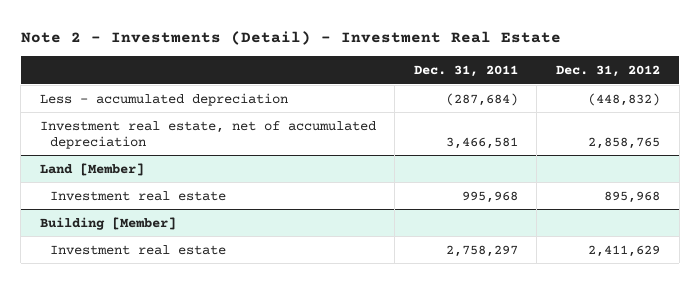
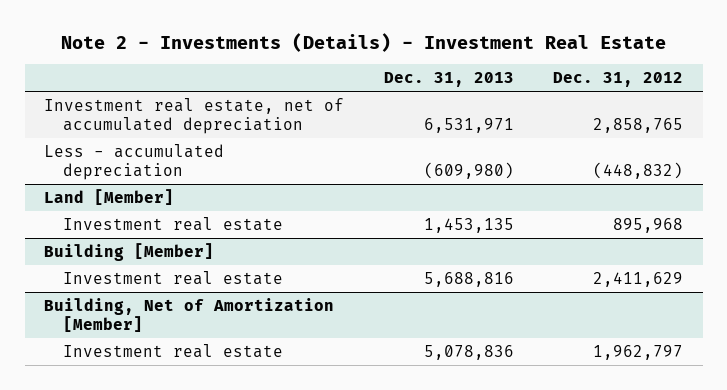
- Note 2 - Investments (Detail) - Investment Real Estate
+ Note 2 - Investments (Details) - Investment Real Estate
- | Dec. 31, 2011 | Dec. 31, 2012
+ | Dec. 31, 2013 | Dec. 31, 2012
moved down: Less - accumulated depreciation | (609,980) | (448,832)
+ Building, Net of Amortization [Member]
+ Investment real estate | 5,078,836 | 1,962,797

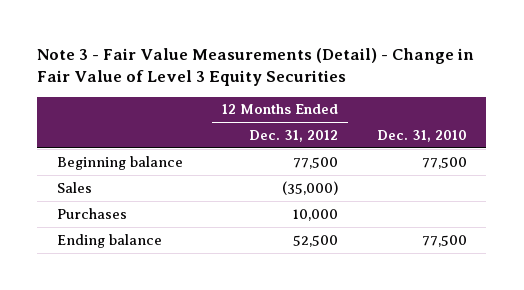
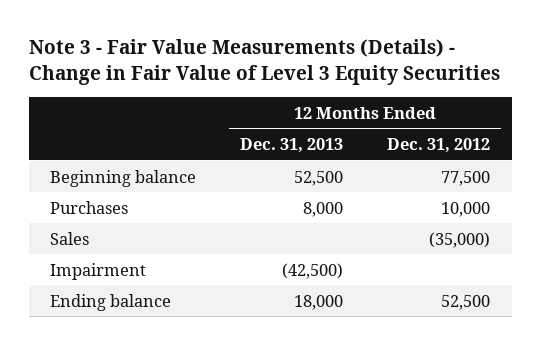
- Note 3 - Fair Value Measurements (Detail) - Change in Fair Value of Level 3 Equity Securities
+ Note 3 - Fair Value Measurements (Details) - Change in Fair Value of Level 3 Equity Securities
- | 12 Months Ended Dec. 31, 2012 | Dec. 31, 2010
+ | 12 Months Ended Dec. 31, 2013 | 12 Months Ended Dec. 31, 2012
moved down: Sales | | (35,000)
+ Impairment | (42,500) |

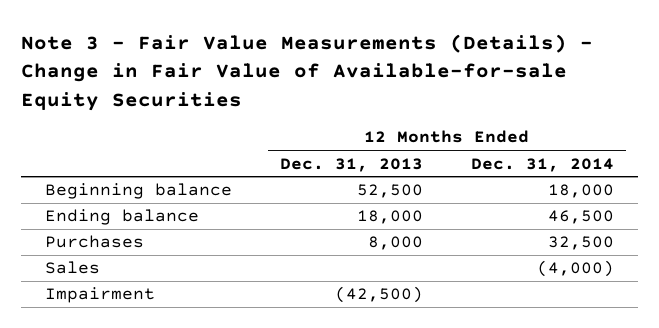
- Note 3 - Fair Value Measurements (Details) - Change in Fair Value of Level 3 Equity Securities
+ Note 3 - Fair Value Measurements (Details) - Change in Fair Value of Available-for-sale Equity Securities
- | 12 Months Ended Dec. 31, 2013 | 12 Months Ended Dec. 31, 2012
+ | 12 Months Ended Dec. 31, 2013 | 12 Months Ended Dec. 31, 2014
moved up: Ending balance | 18,000 | 46,500

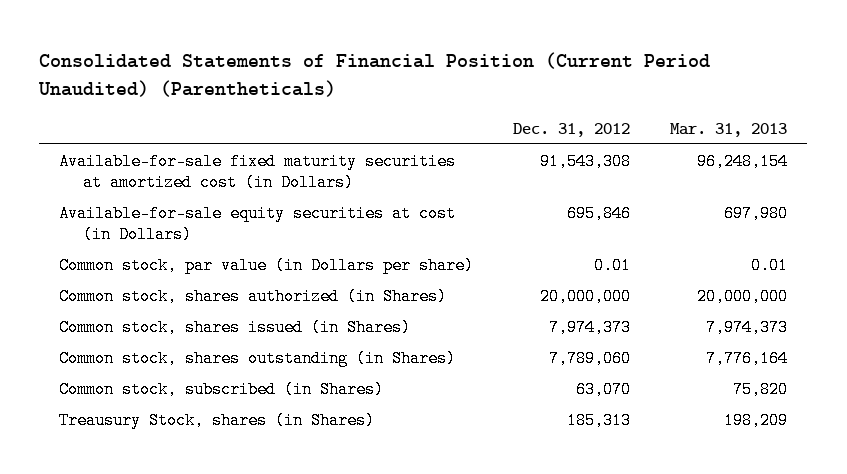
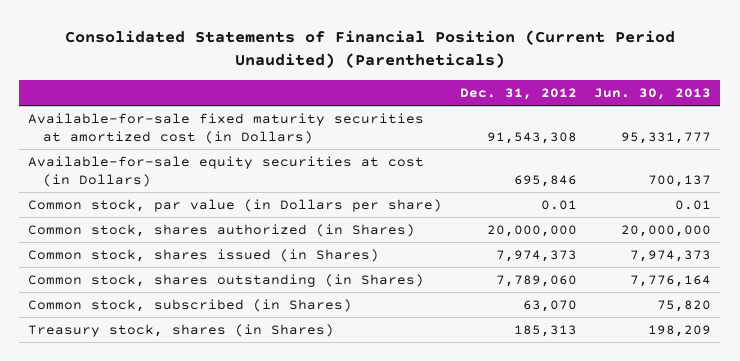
- | Dec. 31, 2012 | Mar. 31, 2013
+ | Dec. 31, 2012 | Jun. 30, 2013
- Treausury Stock, shares (in Shares) | 185,313 | 198,209
+ Treasury stock, shares (in Shares) | 185,313 | 198,209

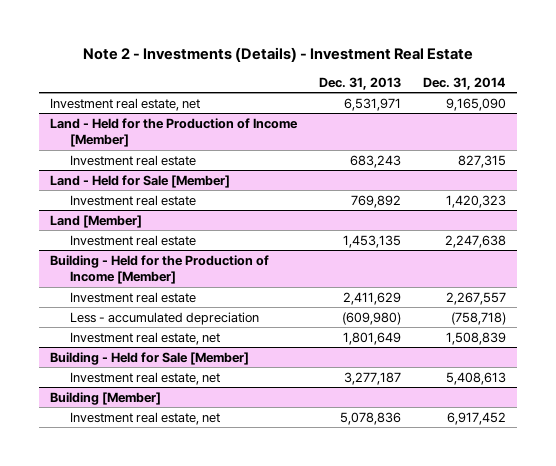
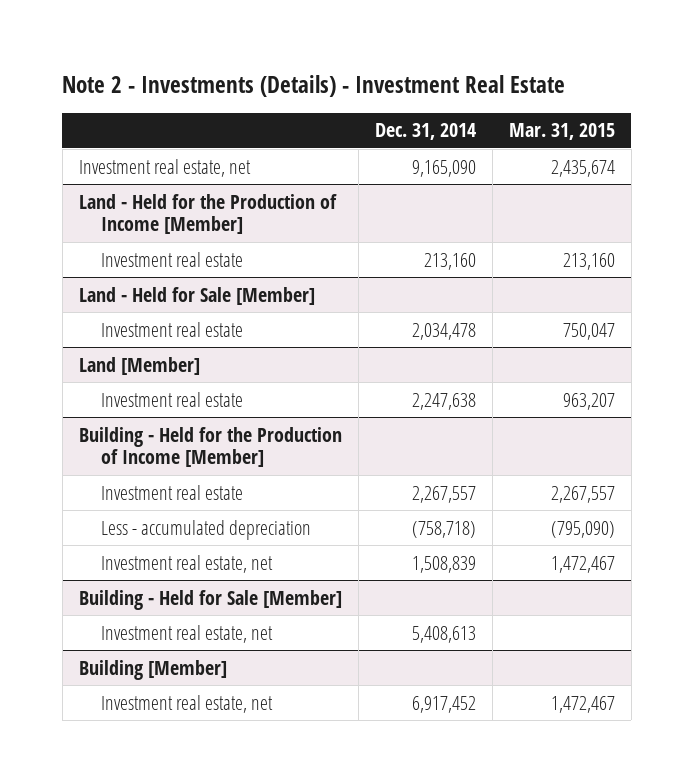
- | Dec. 31, 2013 | Dec. 31, 2014
+ | Dec. 31, 2014 | Mar. 31, 2015
@ Land - Held for the Production of Income [Member]
- Investment real estate | 683,243 | 827,315
+ Investment real estate | 213,160 | 213,160
@ Land - Held for Sale [Member]
- Investment real estate | 769,892 | 1,420,323
+ Investment real estate | 2,034,478 | 750,047

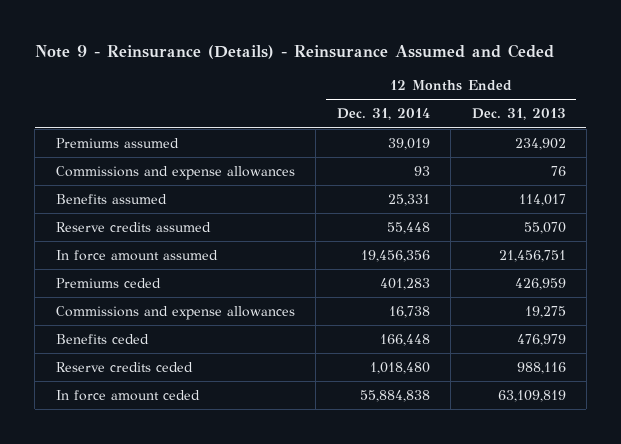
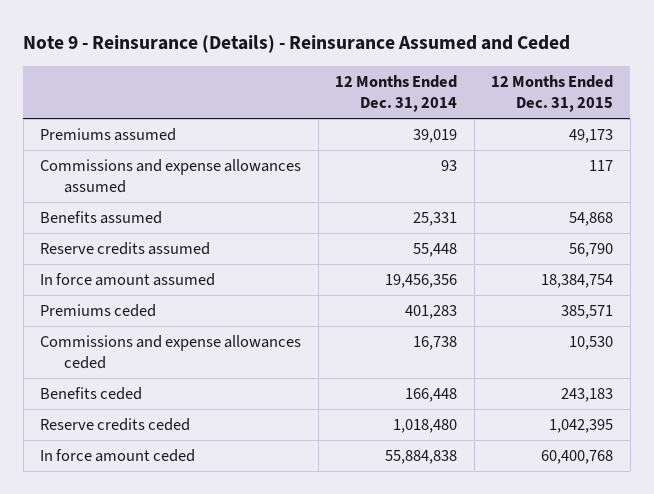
- | 12 Months Ended Dec. 31, 2014 | 12 Months Ended Dec. 31, 2013
+ | 12 Months Ended Dec. 31, 2014 | 12 Months Ended Dec. 31, 2015
- Commissions and expense allowances | 93 | 76
+ Commissions and expense allowances assumed | 93 | 117
- Commissions and expense allowances | 16,738 | 19,275
+ Commissions and expense allowances ceded | 16,738 | 10,530

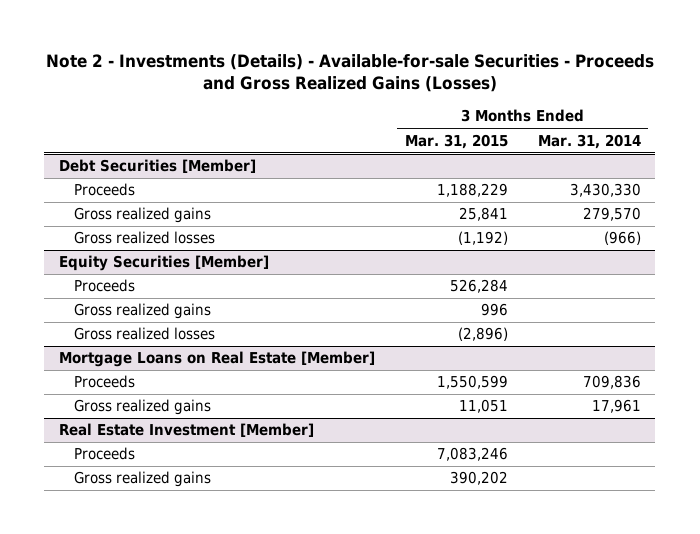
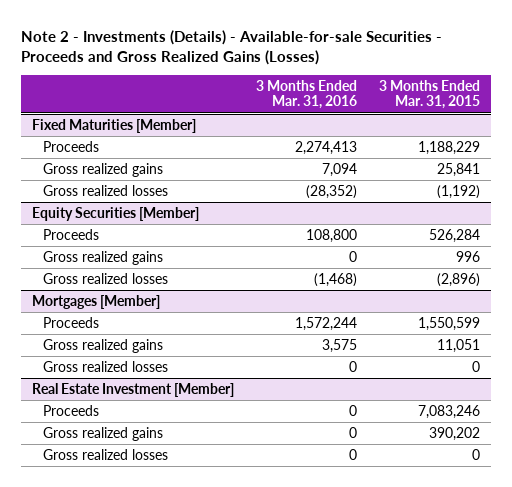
- | 3 Months Ended Mar. 31, 2015 | 3 Months Ended Mar. 31, 2014
+ | 3 Months Ended Mar. 31, 2016 | 3 Months Ended Mar. 31, 2015
- Debt Securities [Member]
+ Fixed Maturities [Member]
- Mortgage Loans on Real Estate [Member]
+ Mortgages [Member]
+ Gross realized losses | 0 | 0
@ Real Estate Investment [Member]
+ Gross realized losses | 0 | 0

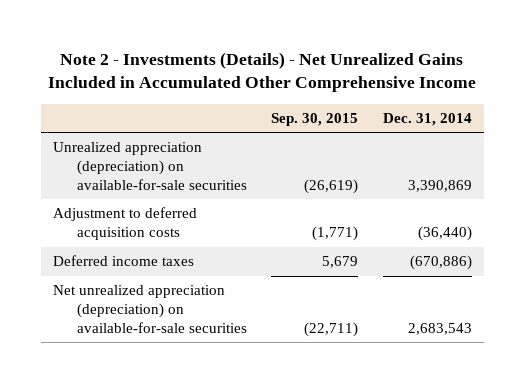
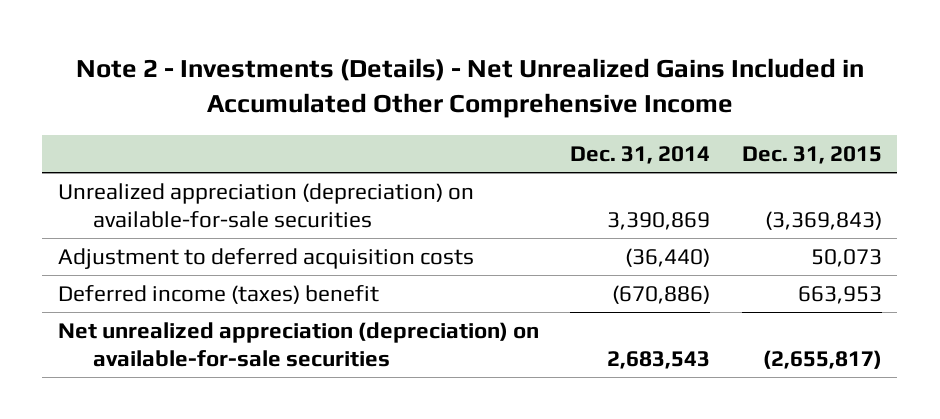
- | Sep. 30, 2015 | Dec. 31, 2014
+ | Dec. 31, 2014 | Dec. 31, 2015
- Deferred income taxes | 5,679 | (670,886)
+ Deferred income (taxes) benefit | (670,886) | 663,953

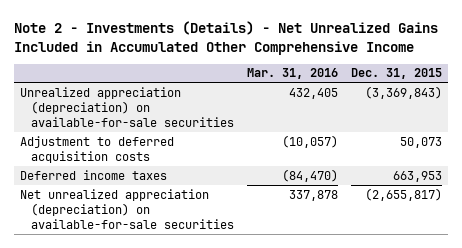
- | Dec. 31, 2014 | Dec. 31, 2015
+ | Mar. 31, 2016 | Dec. 31, 2015
- Deferred income (taxes) benefit | (670,886) | 663,953
+ Deferred income taxes | (84,470) | 663,953

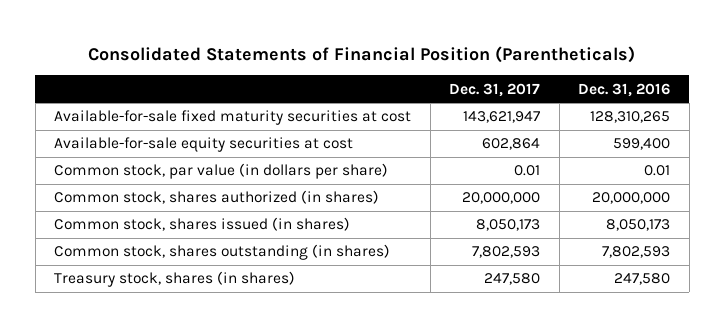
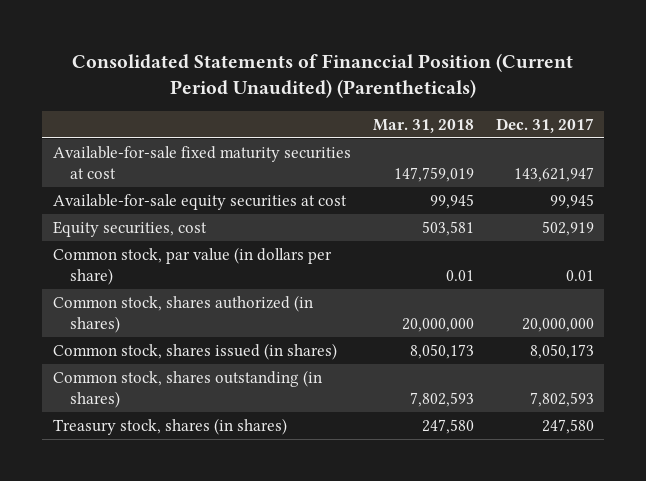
- Consolidated Statements of Financial Position (Parentheticals)
+ Consolidated Statements of Financcial Position (Current Period Unaudited) (Parentheticals)
- | Dec. 31, 2017 | Dec. 31, 2016
+ | Mar. 31, 2018 | Dec. 31, 2017
- Available-for-sale equity securities at cost | 602,864 | 599,400
+ Available-for-sale equity securities at cost | 99,945 | 99,945
+ Equity securities, cost | 503,581 | 502,919

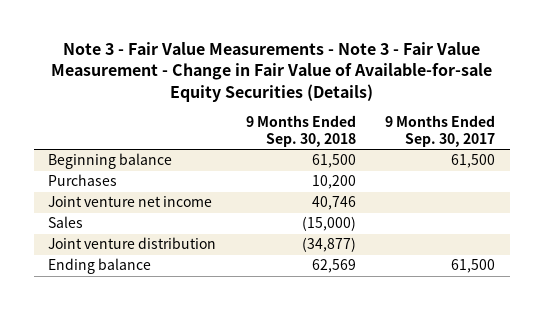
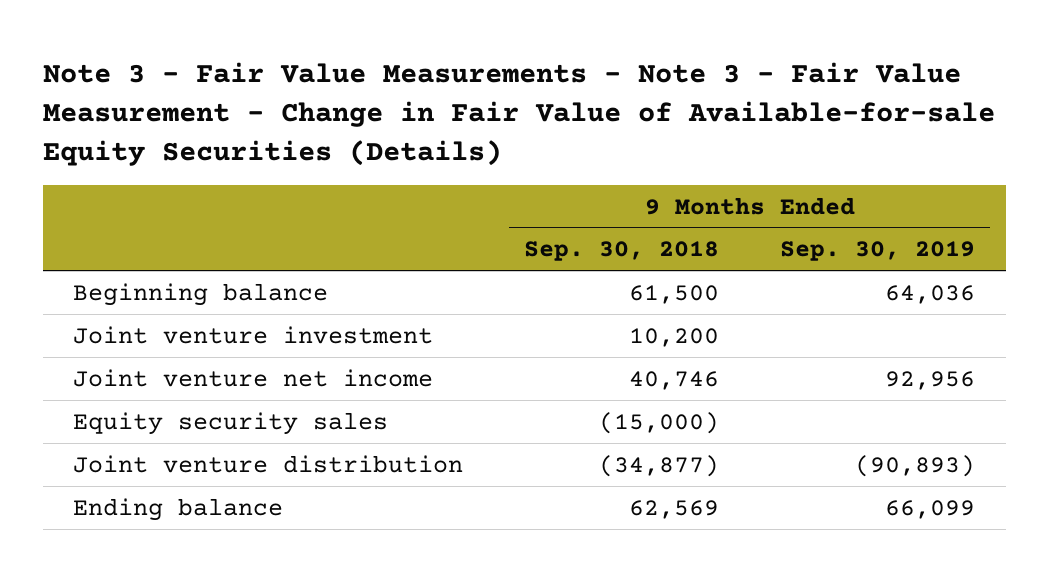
- | 9 Months Ended Sep. 30, 2018 | 9 Months Ended Sep. 30, 2017
+ | 9 Months Ended Sep. 30, 2018 | 9 Months Ended Sep. 30, 2019
- Purchases | 10,200 |
+ Joint venture investment | 10,200 |
- Sales | (15,000) |
+ Equity security sales | (15,000) |

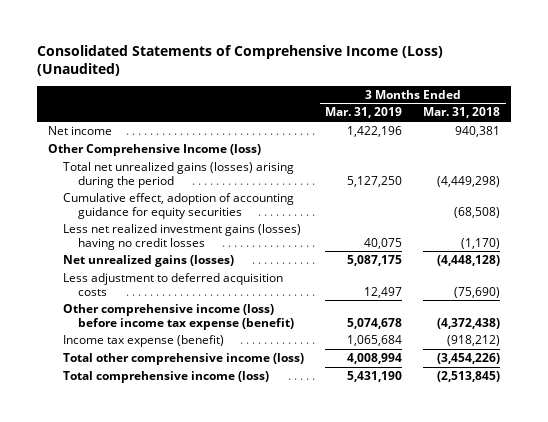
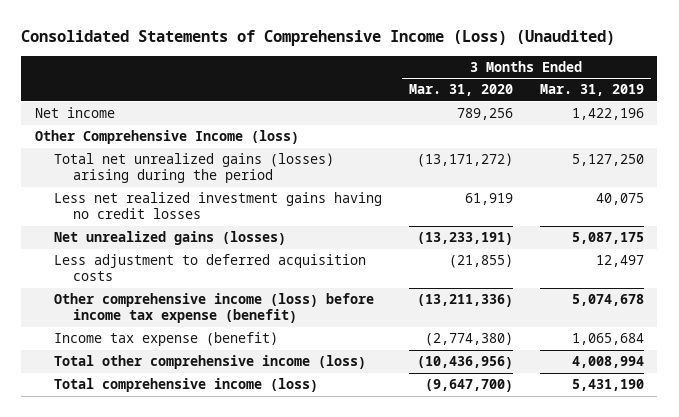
- | 3 Months Ended Mar. 31, 2019 | 3 Months Ended Mar. 31, 2018
+ | 3 Months Ended Mar. 31, 2020 | 3 Months Ended Mar. 31, 2019
- Cumulative effect, adoption of accounting guidance for equity securities | | (68,508)
- Less net realized investment gains (losses) having no credit losses | 40,075 | (1,170)
+ Less net realized investment gains having no credit losses | 61,919 | 40,075

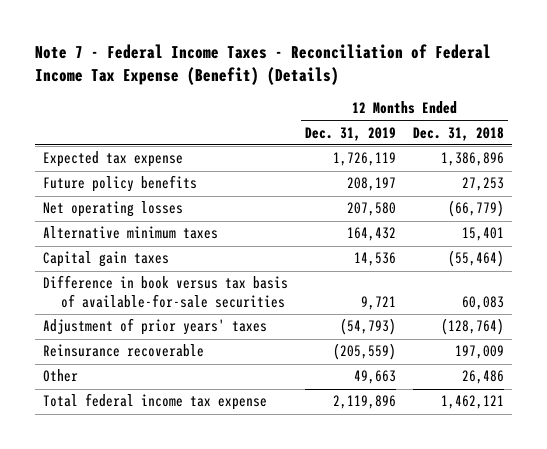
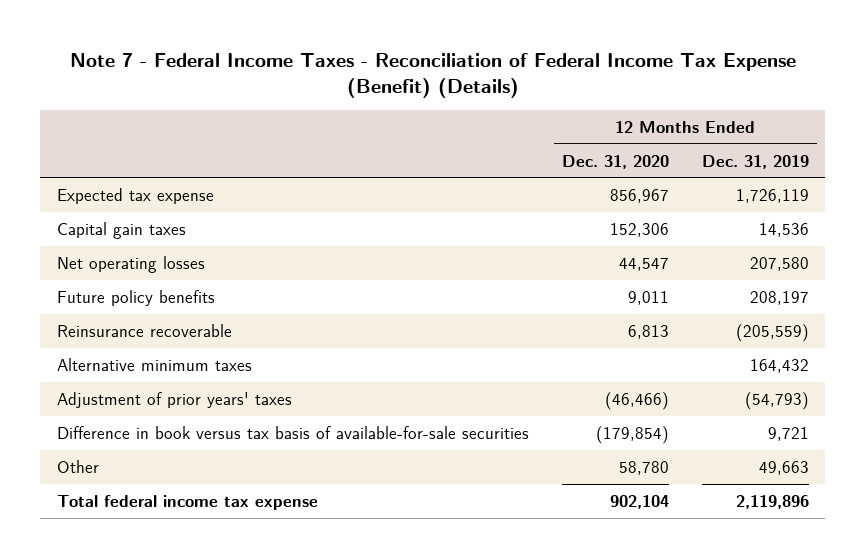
- | 12 Months Ended Dec. 31, 2019 | 12 Months Ended Dec. 31, 2018
+ | 12 Months Ended Dec. 31, 2020 | 12 Months Ended Dec. 31, 2019
moved up: Capital gain taxes | 152,306 | 14,536
moved down: Future policy benefits | 9,011 | 208,197
moved up: Reinsurance recoverable | 6,813 | (205,559)
moved down: Difference in book versus tax basis of available-for-sale securities | (179,854) | 9,721

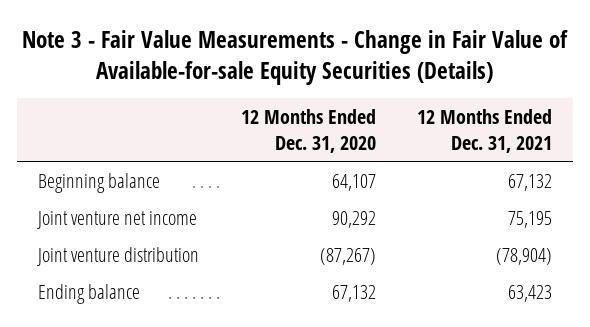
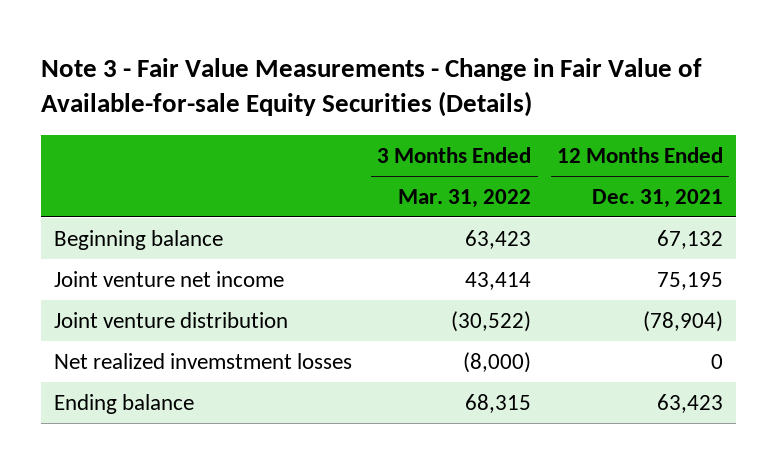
- | 12 Months Ended Dec. 31, 2020 | 12 Months Ended Dec. 31, 2021
+ | 3 Months Ended Mar. 31, 2022 | 12 Months Ended Dec. 31, 2021
+ Net realized invemstment losses | (8,000) | 0

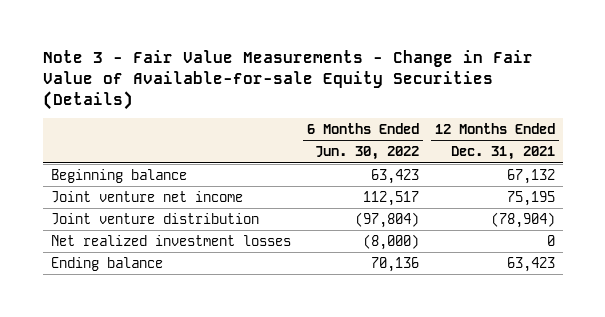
- | 3 Months Ended Mar. 31, 2022 | 12 Months Ended Dec. 31, 2021
+ | 6 Months Ended Jun. 30, 2022 | 12 Months Ended Dec. 31, 2021
- Net realized invemstment losses | (8,000) | 0
+ Net realized investment losses | (8,000) | 0

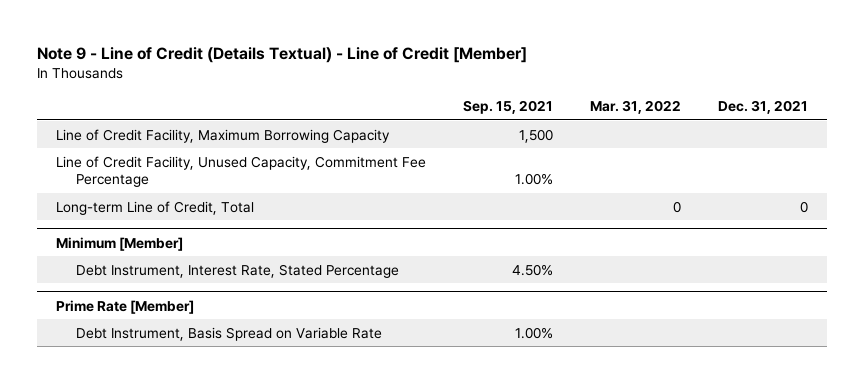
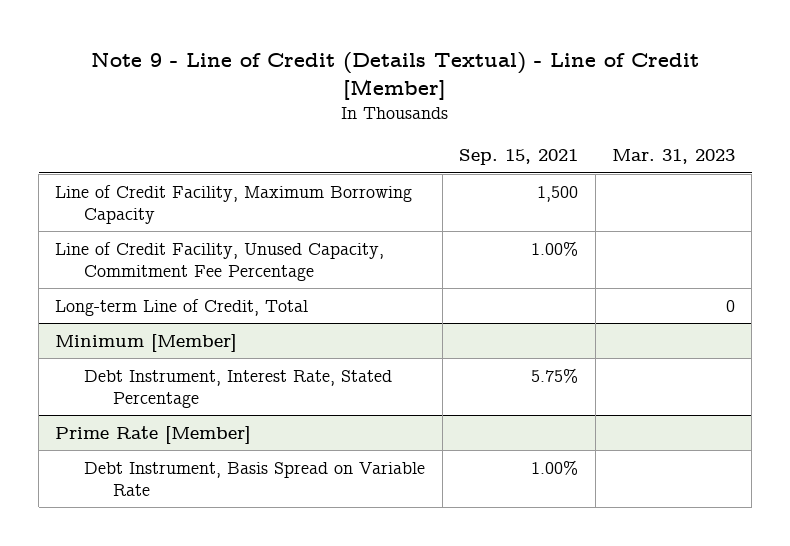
- | Sep. 15, 2021 | Mar. 31, 2022 | Dec. 31, 2021
+ | Sep. 15, 2021 | Mar. 31, 2023
@ Minimum [Member]
- Debt Instrument, Interest Rate, Stated Percentage | 4.50% | |
+ Debt Instrument, Interest Rate, Stated Percentage | 5.75% |

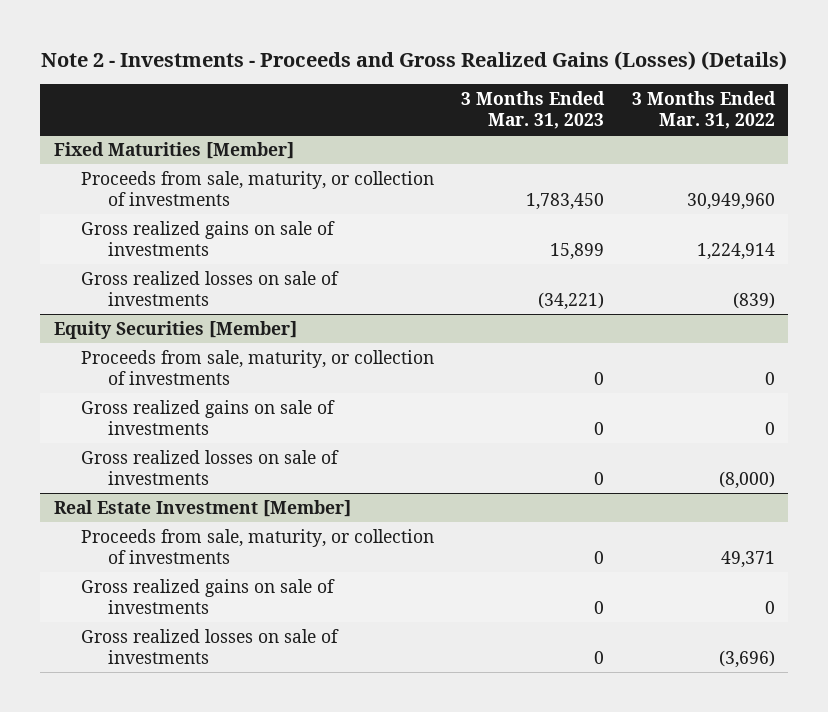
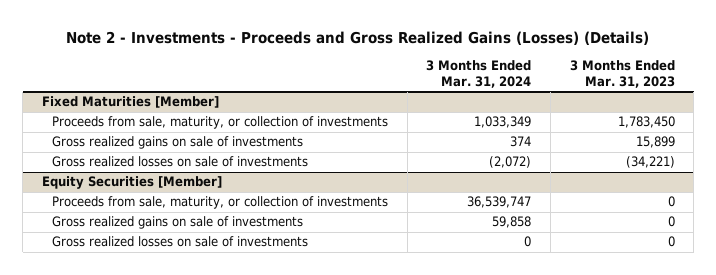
- | 3 Months Ended Mar. 31, 2023 | 3 Months Ended Mar. 31, 2022
+ | 3 Months Ended Mar. 31, 2024 | 3 Months Ended Mar. 31, 2023
- Real Estate Investment [Member]
- Proceeds from sale, maturity, or collection of investments | 0 | 49,371
- Gross realized gains on sale of investments | 0 | 0
- Gross realized losses on sale of investments | 0 | (3,696)

